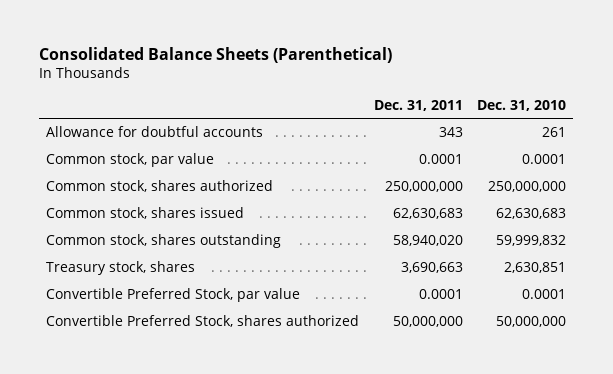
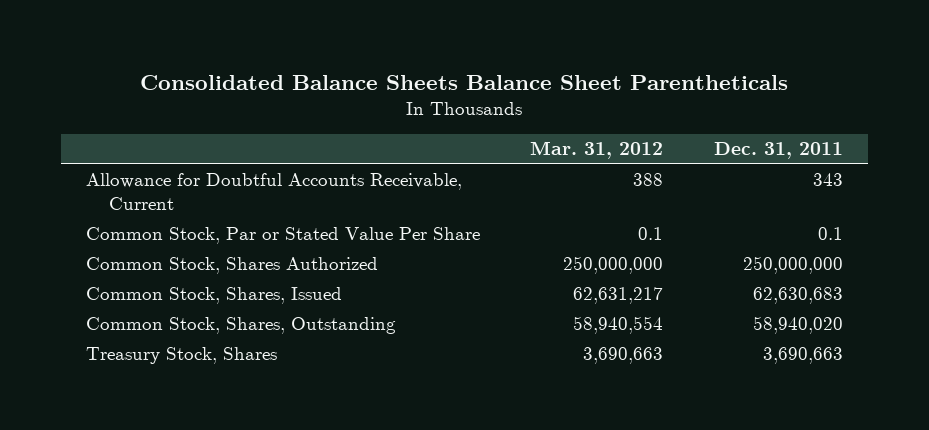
- Consolidated Balance Sheets (Parenthetical)
+ Consolidated Balance Sheets Balance Sheet Parentheticals
- | Dec. 31, 2011 | Dec. 31, 2010
+ | Mar. 31, 2012 | Dec. 31, 2011
- Allowance for doubtful accounts | 343 | 261
- Common stock, par value | 0.0001 | 0.0001
- Common stock, shares authorized | 250,000,000 | 250,000,000
- Common stock, shares issued | 62,630,683 | 62,630,683
- Common stock, shares outstanding | 58,940,020 | 59,999,832
- Treasury stock, shares | 3,690,663 | 2,630,851
- Convertible Preferred Stock, par value | 0.0001 | 0.0001
- Convertible Preferred Stock, shares authorized | 50,000,000 | 50,000,000
+ Allowance for Doubtful Accounts Receivable, Current | 388 | 343
+ Common Stock, Par or Stated Value Per Share | 0.1 | 0.1
+ Common Stock, Shares Authorized | 250,000,000 | 250,000,000
+ Common Stock, Shares, Issued | 62,631,217 | 62,630,683
+ Common Stock, Shares, Outstanding | 58,940,554 | 58,940,020
+ Treasury Stock, Shares | 3,690,663 | 3,690,663

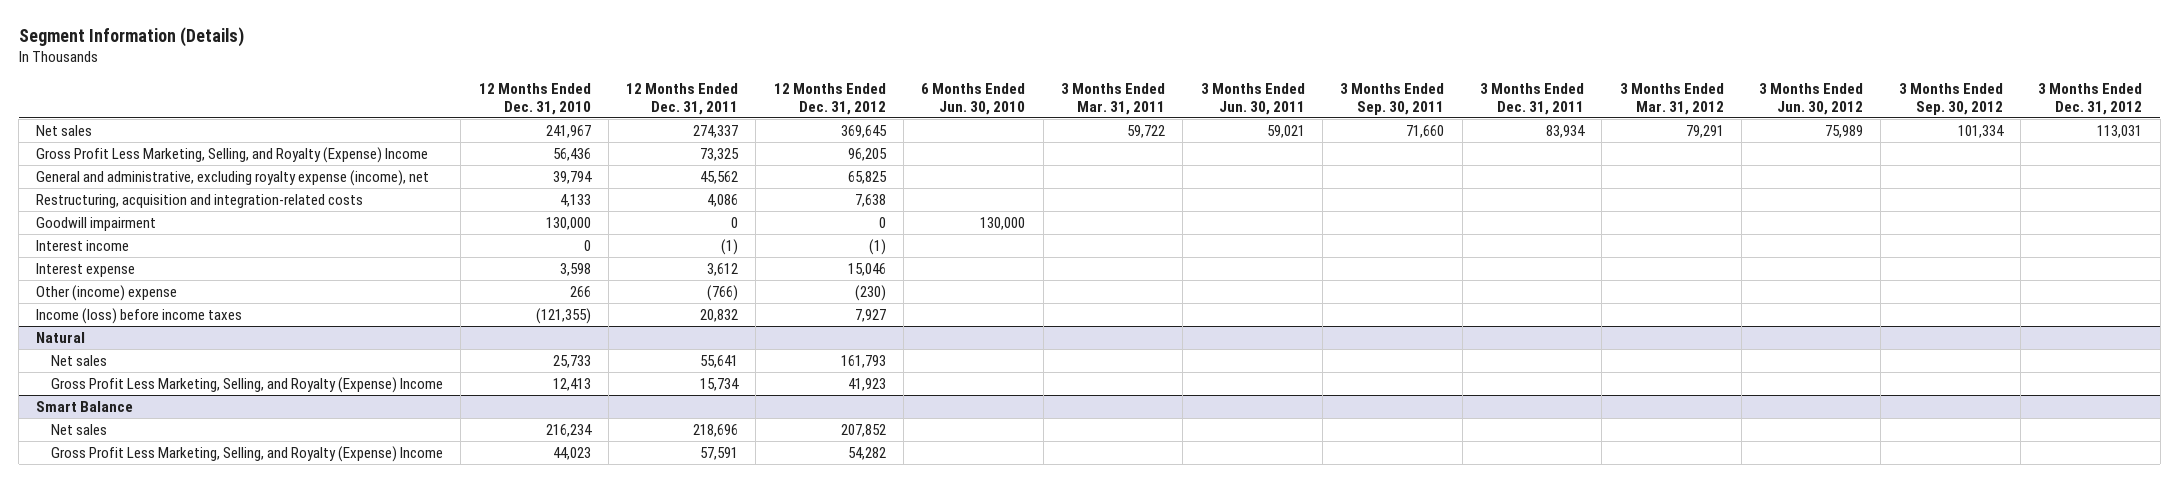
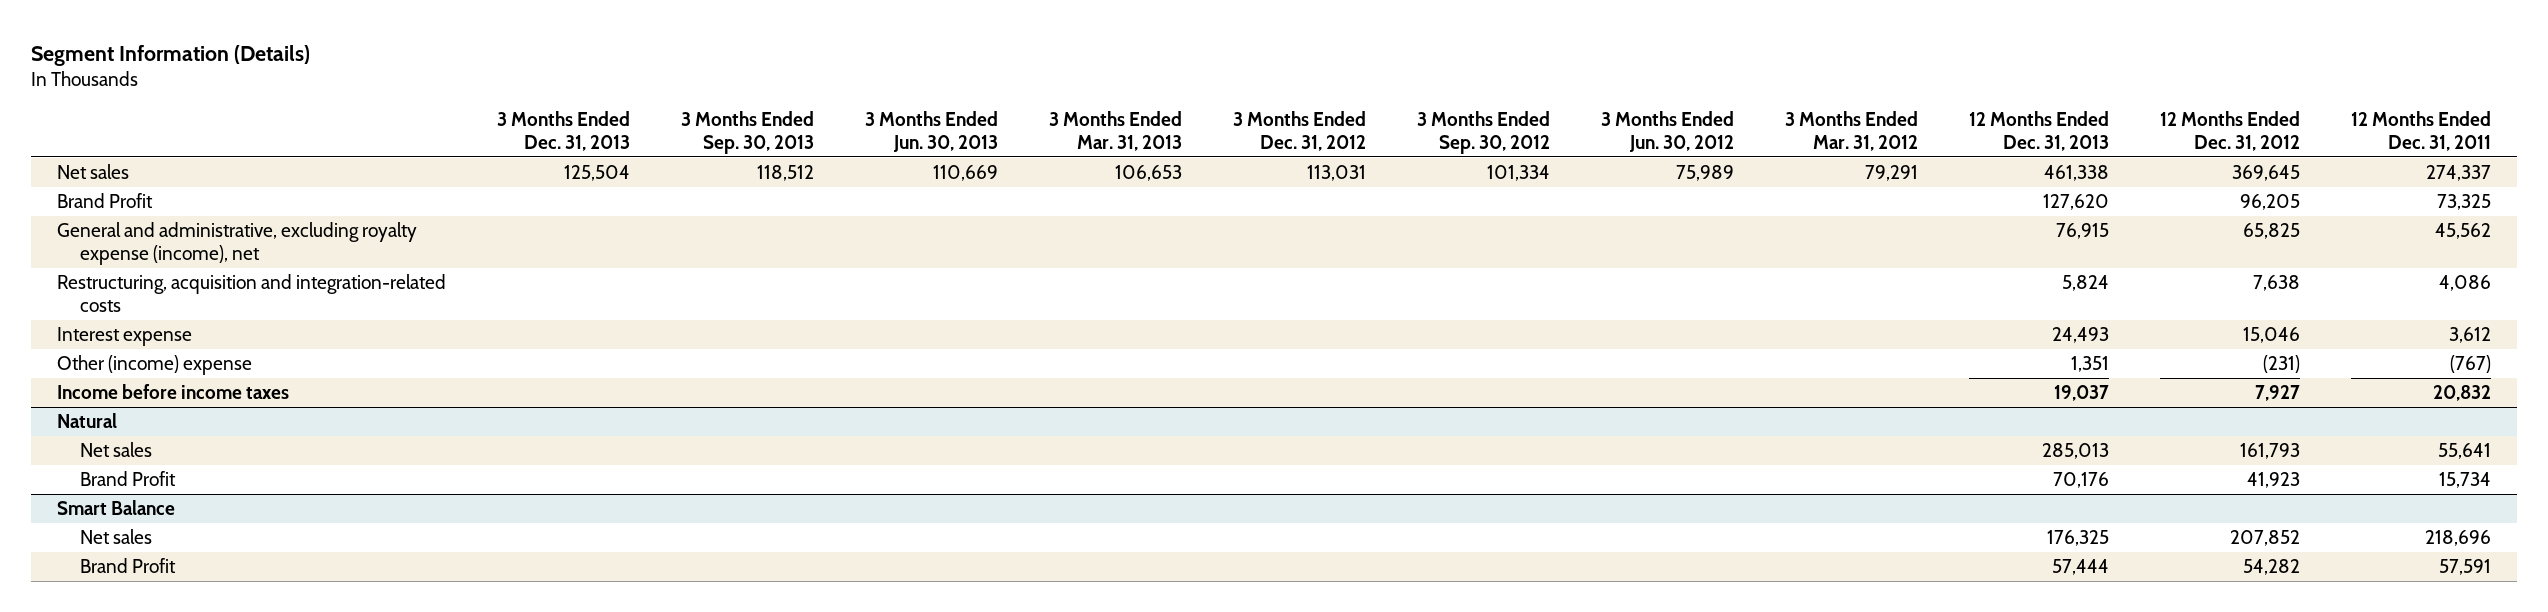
- | 12 Months Ended Dec. 31, 2010 | 12 Months Ended Dec. 31, 2011 | 12 Months Ended Dec. 31, 2012 | 6 Months Ended Jun. 30, 2010 | 3 Months Ended Mar. 31, 2011 | 3 Months Ended Jun. 30, 2011 | 3 Months Ended Sep. 30, 2011 | 3 Months Ended Dec. 31, 2011 | 3 Months Ended Mar. 31, 2012 | 3 Months Ended Jun. 30, 2012 | 3 Months Ended Sep. 30, 2012 | 3 Months Ended Dec. 31, 2012
+ | 3 Months Ended Dec. 31, 2013 | 3 Months Ended Sep. 30, 2013 | 3 Months Ended Jun. 30, 2013 | 3 Months Ended Mar. 31, 2013 | 3 Months Ended Dec. 31, 2012 | 3 Months Ended Sep. 30, 2012 | 3 Months Ended Jun. 30, 2012 | 3 Months Ended Mar. 31, 2012 | 12 Months Ended Dec. 31, 2013 | 12 Months Ended Dec. 31, 2012 | 12 Months Ended Dec. 31, 2011
- Gross Profit Less Marketing, Selling, and Royalty (Expense) Income | 56,436 | 73,325 | 96,205 | | | | | | | | |
+ Brand Profit | | | | | | | | | 127,620 | 96,205 | 73,325
- Goodwill impairment | 130,000 | 0 | 0 | 130,000 | | | | | | | |
- Interest income | 0 | (1) | (1) | | | | | | | | |
- Other (income) expense | 266 | (766) | (230) | | | | | | | | |
- Income (loss) before income taxes | (121,355) | 20,832 | 7,927 | | | | | | | | |
+ Other (income) expense | | | | | | | | | 1,351 | (231) | (767)
+ Income before income taxes | | | | | | | | | 19,037 | 7,927 | 20,832
@ Natural
- Gross Profit Less Marketing, Selling, and Royalty (Expense) Income | 12,413 | 15,734 | 41,923 | | | | | | | | |
+ Brand Profit | | | | | | | | | 70,176 | 41,923 | 15,734
@ Smart Balance
- Gross Profit Less Marketing, Selling, and Royalty (Expense) Income | 44,023 | 57,591 | 54,282 | | | | | | | | |
+ Brand Profit | | | | | | | | | 57,444 | 54,282 | 57,591

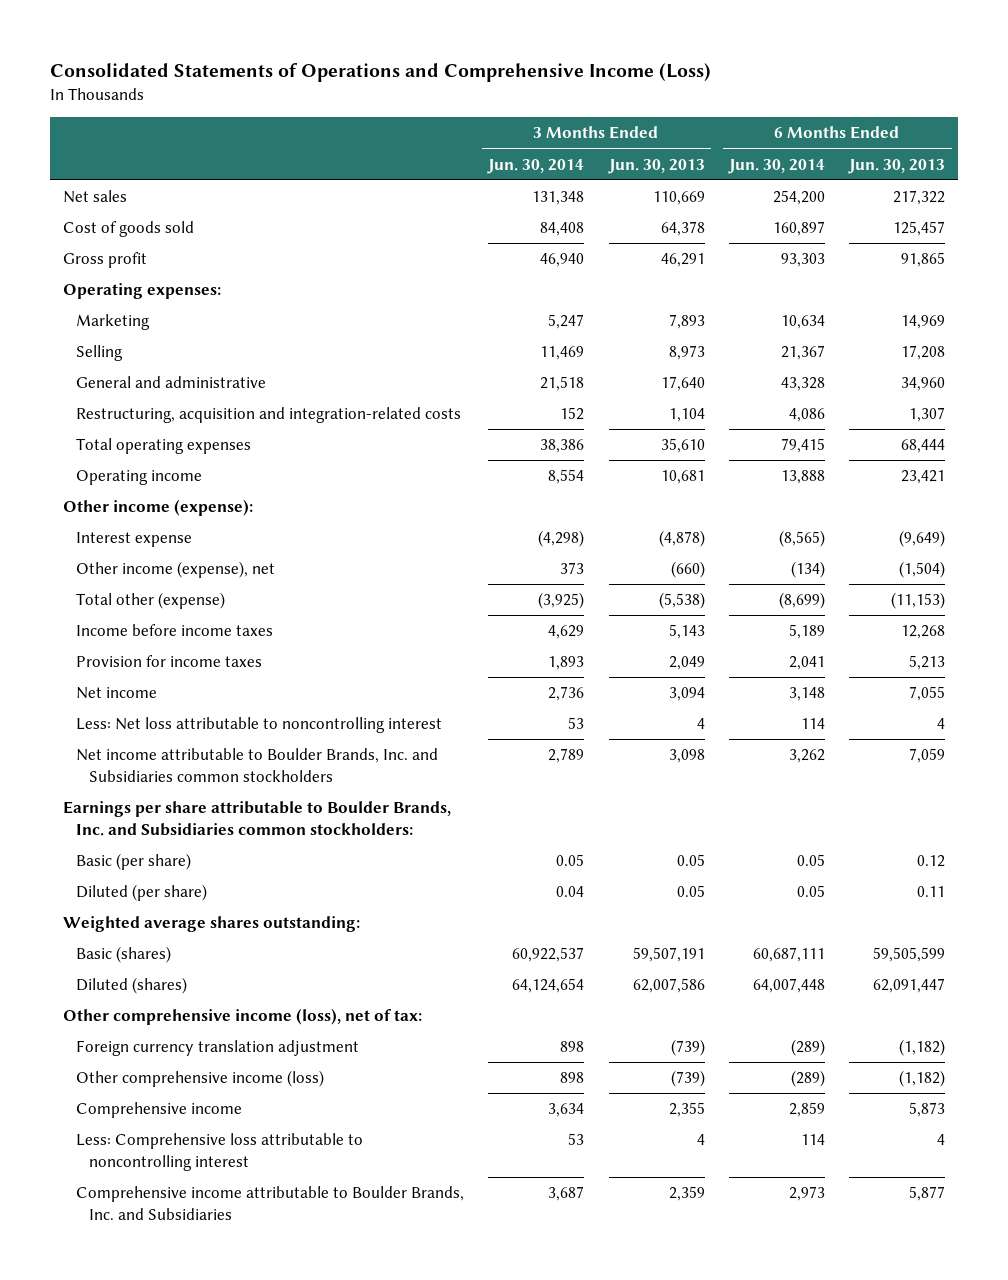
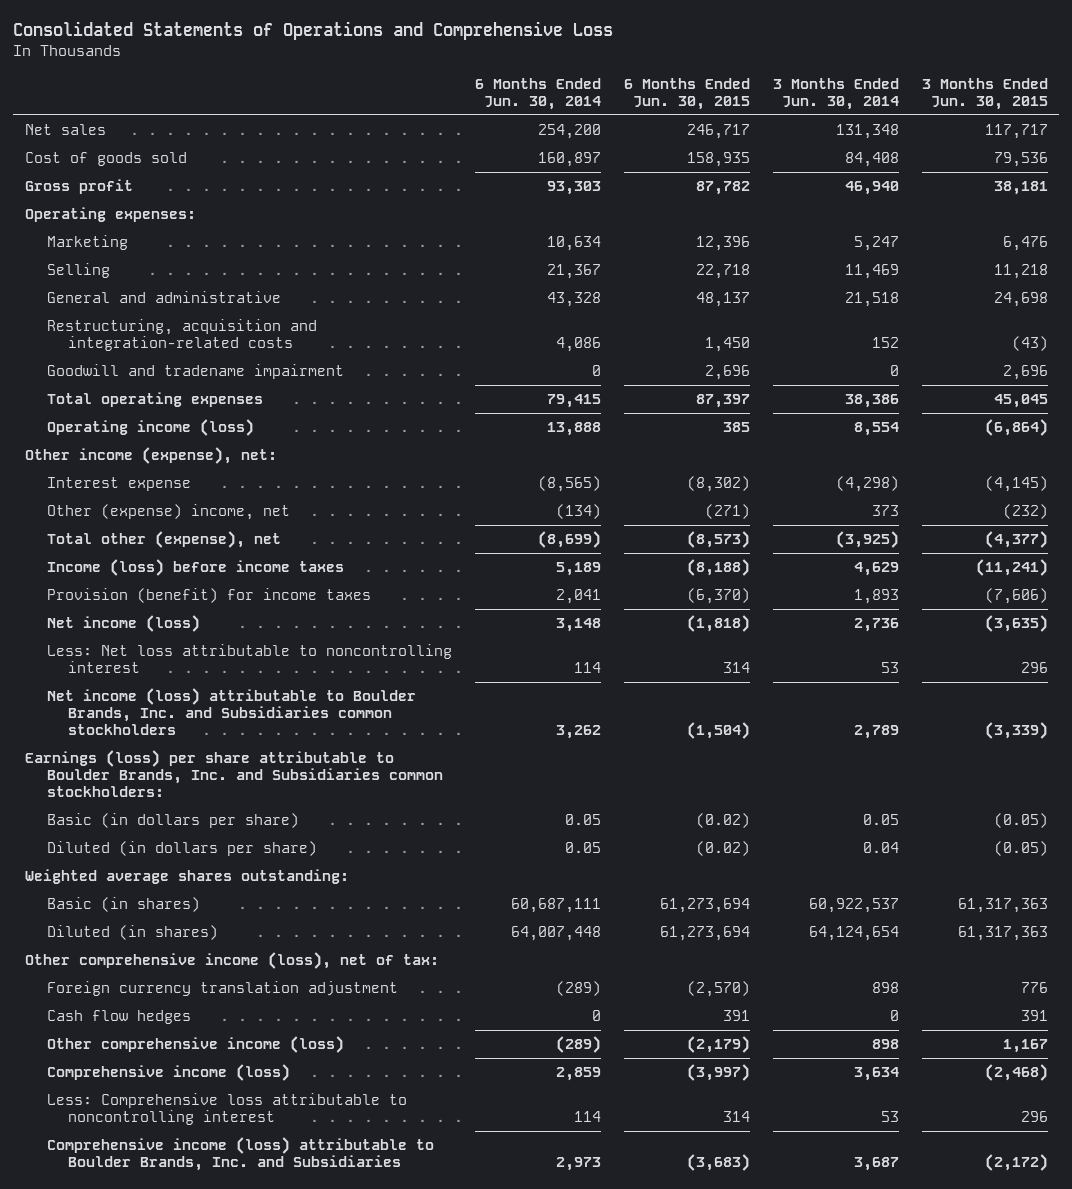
- Consolidated Statements of Operations and Comprehensive Income (Loss)
+ Consolidated Statements of Operations and Comprehensive Loss
- | 3 Months Ended Jun. 30, 2014 | 3 Months Ended Jun. 30, 2013 | 6 Months Ended Jun. 30, 2014 | 6 Months Ended Jun. 30, 2013
+ | 6 Months Ended Jun. 30, 2014 | 6 Months Ended Jun. 30, 2015 | 3 Months Ended Jun. 30, 2014 | 3 Months Ended Jun. 30, 2015
+ Goodwill and tradename impairment | 0 | 2,696 | 0 | 2,696
- Operating income | 8,554 | 10,681 | 13,888 | 23,421
- Other income (expense):
+ Operating income (loss) | 13,888 | 385 | 8,554 | (6,864)
+ Other income (expense), net:
- Other income (expense), net | 373 | (660) | (134) | (1,504)
- Total other (expense) | (3,925) | (5,538) | (8,699) | (11,153)
- Income before income taxes | 4,629 | 5,143 | 5,189 | 12,268
- Provision for income taxes | 1,893 | 2,049 | 2,041 | 5,213
- Net income | 2,736 | 3,094 | 3,148 | 7,055
+ Other (expense) income, net | (134) | (271) | 373 | (232)
+ Total other (expense), net | (8,699) | (8,573) | (3,925) | (4,377)
+ Income (loss) before income taxes | 5,189 | (8,188) | 4,629 | (11,241)
+ Provision (benefit) for income taxes | 2,041 | (6,370) | 1,893 | (7,606)
+ Net income (loss) | 3,148 | (1,818) | 2,736 | (3,635)
- Net income attributable to Boulder Brands, Inc. and Subsidiaries common stockholders | 2,789 | 3,098 | 3,262 | 7,059
- Earnings per share attributable to Boulder Brands, Inc. and Subsidiaries common stockholders:
- Basic (per share) | 0.05 | 0.05 | 0.05 | 0.12
- Diluted (per share) | 0.04 | 0.05 | 0.05 | 0.11
+ Net income (loss) attributable to Boulder Brands, Inc. and Subsidiaries common stockholders | 3,262 | (1,504) | 2,789 | (3,339)
+ Earnings (loss) per share attributable to Boulder Brands, Inc. and Subsidiaries common stockholders:
+ Basic (in dollars per share) | 0.05 | (0.02) | 0.05 | (0.05)
+ Diluted (in dollars per share) | 0.05 | (0.02) | 0.04 | (0.05)
- Basic (shares) | 60,922,537 | 59,507,191 | 60,687,111 | 59,505,599
- Diluted (shares) | 64,124,654 | 62,007,586 | 64,007,448 | 62,091,447
+ Basic (in shares) | 60,687,111 | 61,273,694 | 60,922,537 | 61,317,363
+ Diluted (in shares) | 64,007,448 | 61,273,694 | 64,124,654 | 61,317,363
+ Cash flow hedges | 0 | 391 | 0 | 391
- Comprehensive income | 3,634 | 2,355 | 2,859 | 5,873
+ Comprehensive income (loss) | 2,859 | (3,997) | 3,634 | (2,468)
- Comprehensive income attributable to Boulder Brands, Inc. and Subsidiaries | 3,687 | 2,359 | 2,973 | 5,877
+ Comprehensive income (loss) attributable to Boulder Brands, Inc. and Subsidiaries | 2,973 | (3,683) | 3,687 | (2,172)

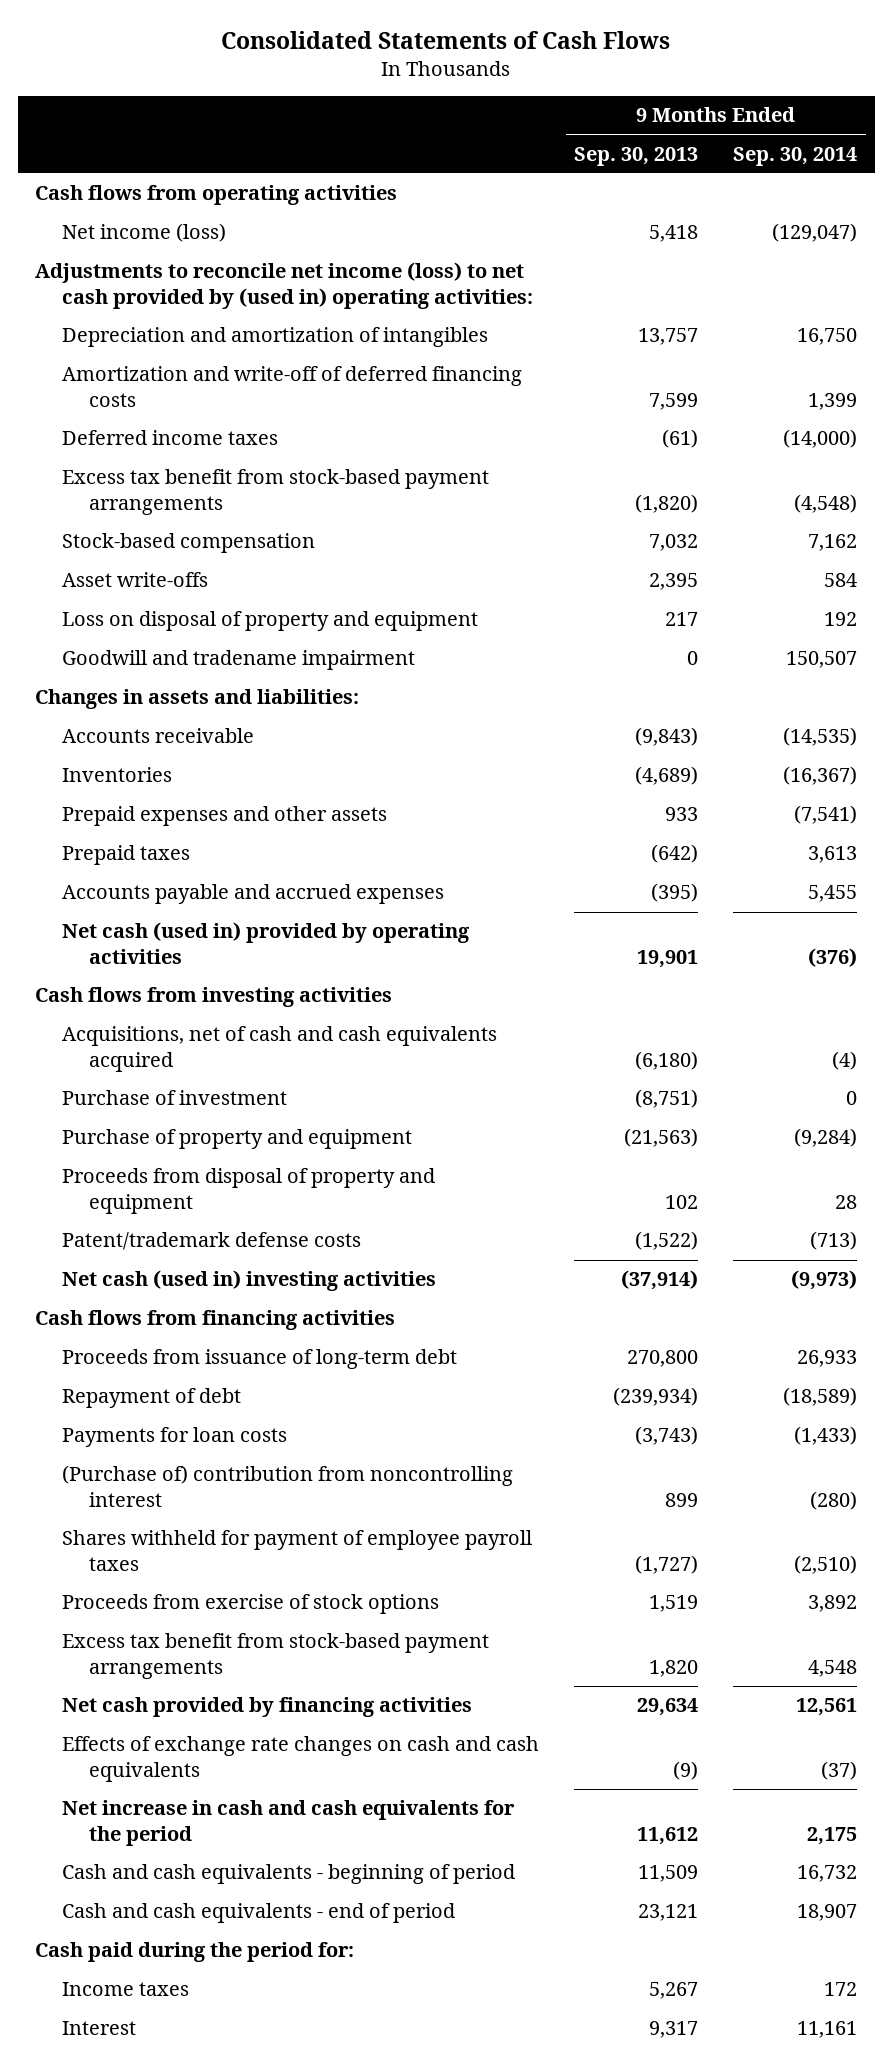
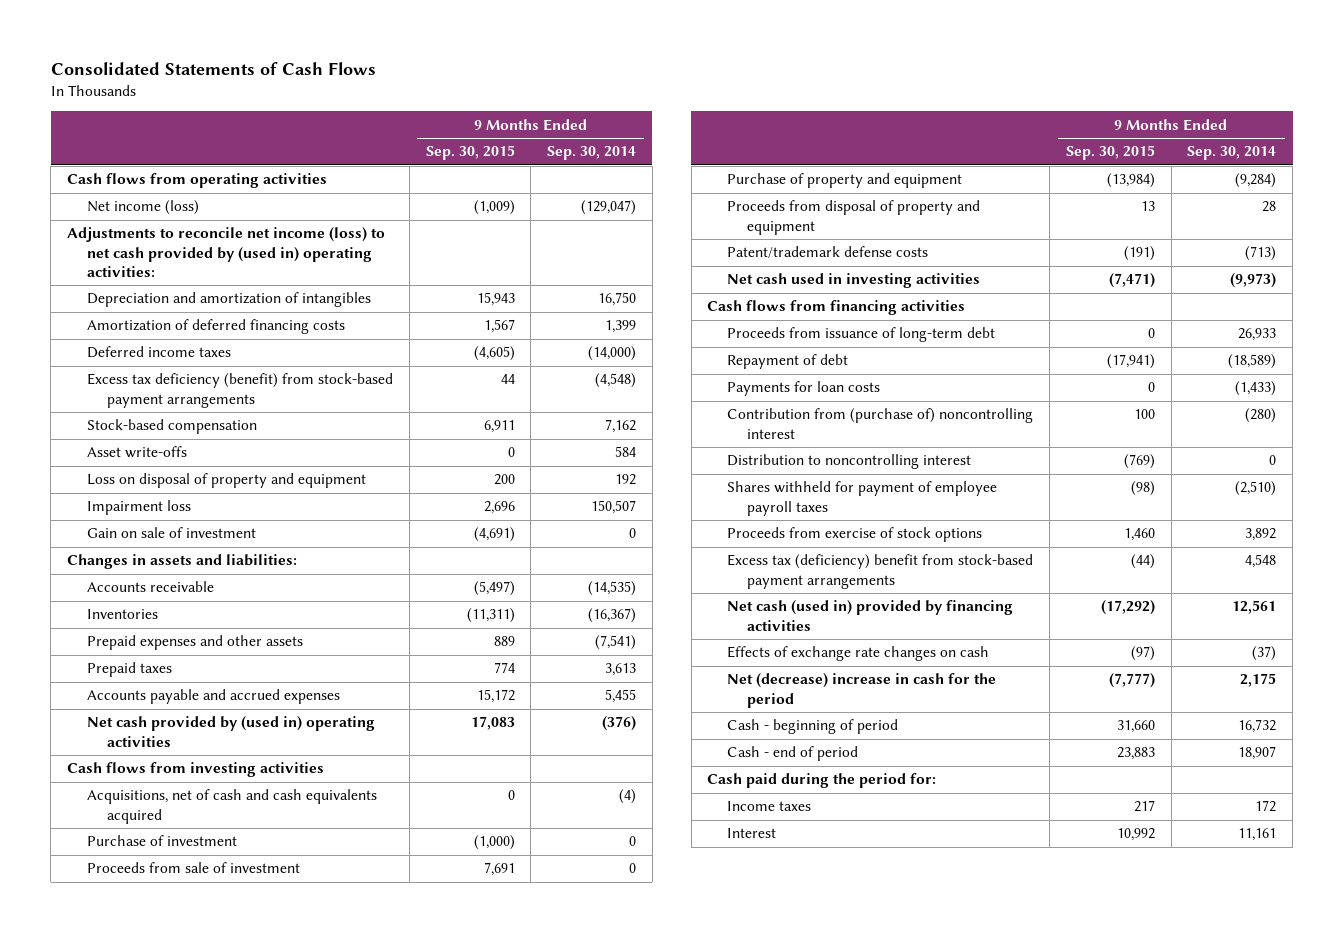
- | 9 Months Ended Sep. 30, 2013 | 9 Months Ended Sep. 30, 2014
+ | 9 Months Ended Sep. 30, 2015 | 9 Months Ended Sep. 30, 2014
- Amortization and write-off of deferred financing costs | 7,599 | 1,399
+ Amortization of deferred financing costs | 1,567 | 1,399
- Excess tax benefit from stock-based payment arrangements | (1,820) | (4,548)
+ Excess tax deficiency (benefit) from stock-based payment arrangements | 44 | (4,548)
- Goodwill and tradename impairment | 0 | 150,507
+ Impairment loss | 2,696 | 150,507
+ Gain on sale of investment | (4,691) | 0
- Net cash (used in) provided by operating activities | 19,901 | (376)
+ Net cash provided by (used in) operating activities | 17,083 | (376)
+ Proceeds from sale of investment | 7,691 | 0
- Net cash (used in) investing activities | (37,914) | (9,973)
+ Net cash used in investing activities | (7,471) | (9,973)
- (Purchase of) contribution from noncontrolling interest | 899 | (280)
+ Contribution from (purchase of) noncontrolling interest | 100 | (280)
+ Distribution to noncontrolling interest | (769) | 0
- Excess tax benefit from stock-based payment arrangements | 1,820 | 4,548
- Net cash provided by financing activities | 29,634 | 12,561
- Effects of exchange rate changes on cash and cash equivalents | (9) | (37)
- Net increase in cash and cash equivalents for the period | 11,612 | 2,175
- Cash and cash equivalents - beginning of period | 11,509 | 16,732
- Cash and cash equivalents - end of period | 23,121 | 18,907
+ Excess tax (deficiency) benefit from stock-based payment arrangements | (44) | 4,548
+ Net cash (used in) provided by financing activities | (17,292) | 12,561
+ Effects of exchange rate changes on cash | (97) | (37)
+ Net (decrease) increase in cash for the period | (7,777) | 2,175
+ Cash - beginning of period | 31,660 | 16,732
+ Cash - end of period | 23,883 | 18,907

